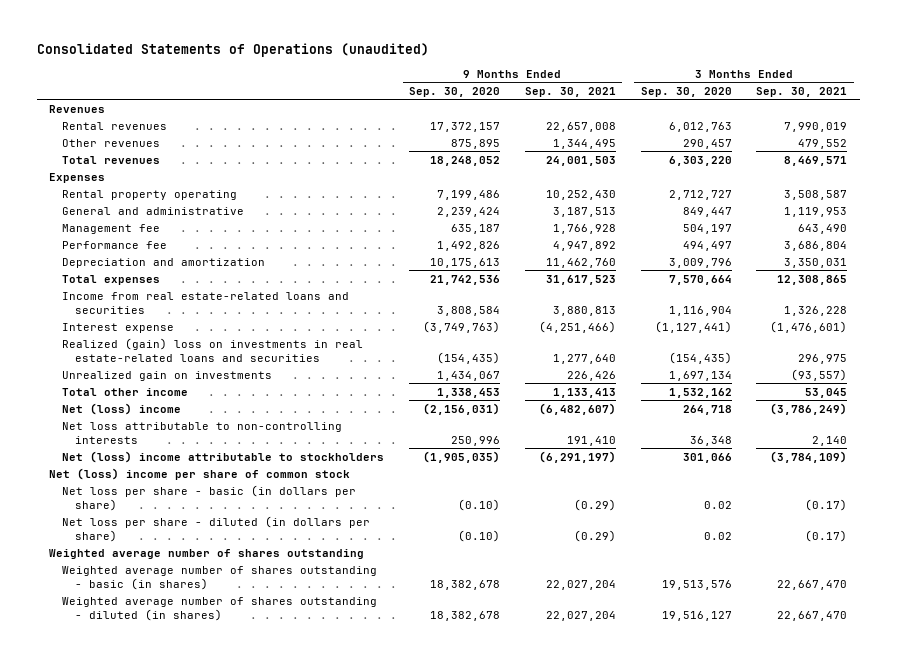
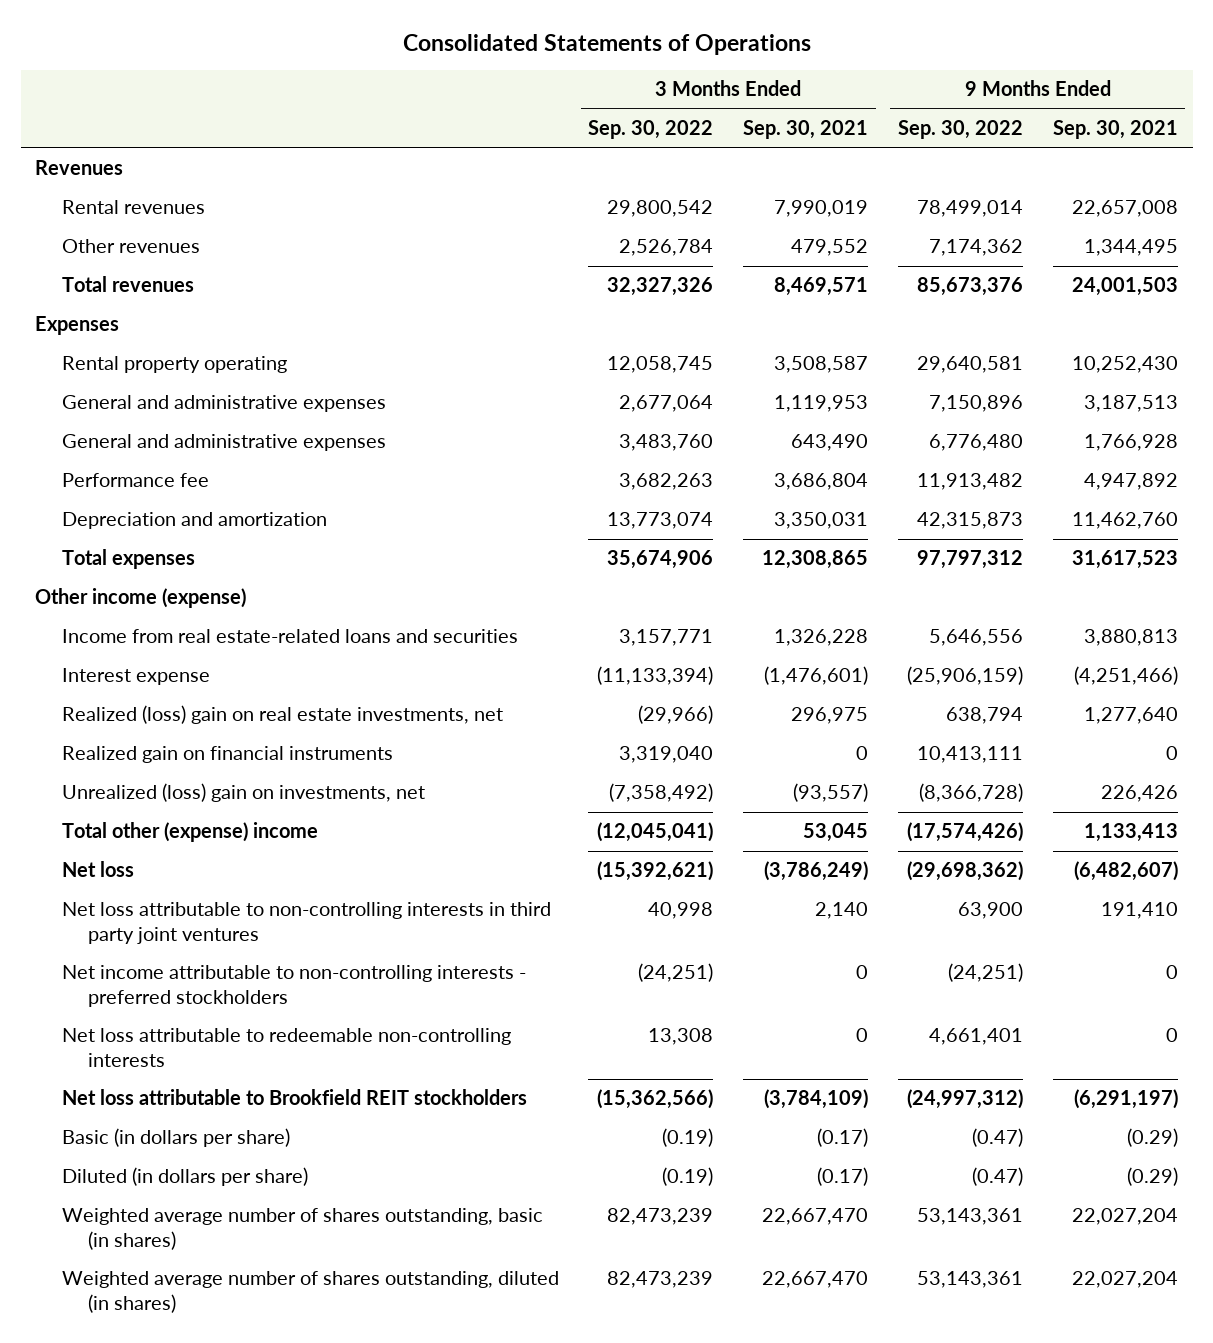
- Consolidated Statements of Operations (unaudited)
+ Consolidated Statements of Operations
- | 9 Months Ended Sep. 30, 2020 | 9 Months Ended Sep. 30, 2021 | 3 Months Ended Sep. 30, 2020 | 3 Months Ended Sep. 30, 2021
+ | 3 Months Ended Sep. 30, 2022 | 3 Months Ended Sep. 30, 2021 | 9 Months Ended Sep. 30, 2022 | 9 Months Ended Sep. 30, 2021
- General and administrative | 2,239,424 | 3,187,513 | 849,447 | 1,119,953
- Management fee | 635,187 | 1,766,928 | 504,197 | 643,490
+ General and administrative expenses | 2,677,064 | 1,119,953 | 7,150,896 | 3,187,513
+ General and administrative expenses | 3,483,760 | 643,490 | 6,776,480 | 1,766,928
+ Other income (expense)
- Realized (gain) loss on investments in real estate-related loans and securities | (154,435) | 1,277,640 | (154,435) | 296,975
- Unrealized gain on investments | 1,434,067 | 226,426 | 1,697,134 | (93,557)
- Total other income | 1,338,453 | 1,133,413 | 1,532,162 | 53,045
- Net (loss) income | (2,156,031) | (6,482,607) | 264,718 | (3,786,249)
- Net loss attributable to non-controlling interests | 250,996 | 191,410 | 36,348 | 2,140
- Net (loss) income attributable to stockholders | (1,905,035) | (6,291,197) | 301,066 | (3,784,109)
- Net (loss) income per share of common stock
- Net loss per share - basic (in dollars per share) | (0.10) | (0.29) | 0.02 | (0.17)
- Net loss per share - diluted (in dollars per share) | (0.10) | (0.29) | 0.02 | (0.17)
- Weighted average number of shares outstanding
- Weighted average number of shares outstanding - basic (in shares) | 18,382,678 | 22,027,204 | 19,513,576 | 22,667,470
- Weighted average number of shares outstanding - diluted (in shares) | 18,382,678 | 22,027,204 | 19,516,127 | 22,667,470
+ Realized (loss) gain on real estate investments, net | (29,966) | 296,975 | 638,794 | 1,277,640
+ Realized gain on financial instruments | 3,319,040 | 0 | 10,413,111 | 0
+ Unrealized (loss) gain on investments, net | (7,358,492) | (93,557) | (8,366,728) | 226,426
+ Total other (expense) income | (12,045,041) | 53,045 | (17,574,426) | 1,133,413
+ Net loss | (15,392,621) | (3,786,249) | (29,698,362) | (6,482,607)
+ Net loss attributable to non-controlling interests in third party joint ventures | 40,998 | 2,140 | 63,900 | 191,410
+ Net income attributable to non-controlling interests - preferred stockholders | (24,251) | 0 | (24,251) | 0
+ Net loss attributable to redeemable non-controlling interests | 13,308 | 0 | 4,661,401 | 0
+ Net loss attributable to Brookfield REIT stockholders | (15,362,566) | (3,784,109) | (24,997,312) | (6,291,197)
+ Basic (in dollars per share) | (0.19) | (0.17) | (0.47) | (0.29)
+ Diluted (in dollars per share) | (0.19) | (0.17) | (0.47) | (0.29)
+ Weighted average number of shares outstanding, basic (in shares) | 82,473,239 | 22,667,470 | 53,143,361 | 22,027,204
+ Weighted average number of shares outstanding, diluted (in shares) | 82,473,239 | 22,667,470 | 53,143,361 | 22,027,204

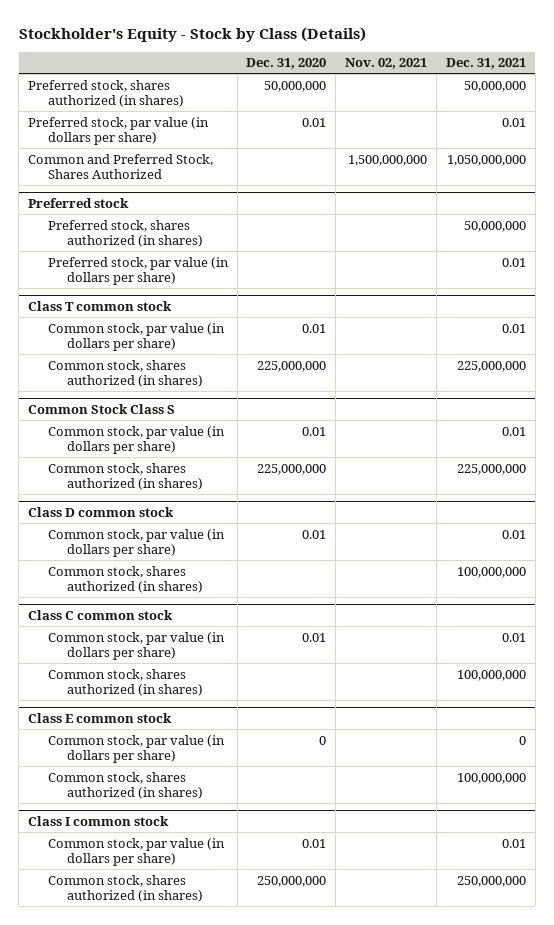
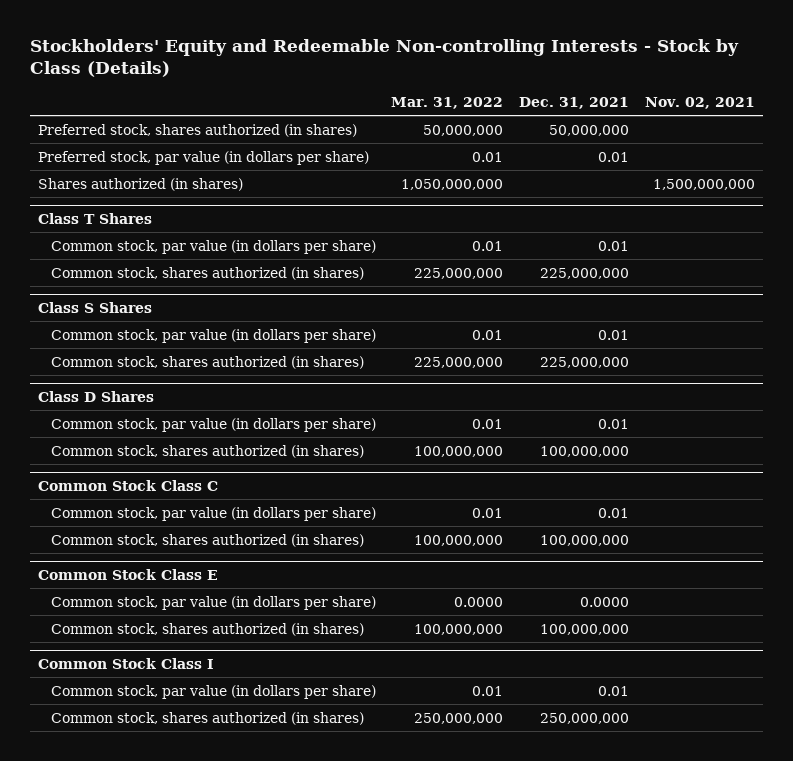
- Stockholder's Equity - Stock by Class (Details)
+ Stockholders' Equity and Redeemable Non-controlling Interests - Stock by Class (Details)
- | Dec. 31, 2020 | Nov. 02, 2021 | Dec. 31, 2021
+ | Mar. 31, 2022 | Dec. 31, 2021 | Nov. 02, 2021
- Common and Preferred Stock, Shares Authorized | | 1,500,000,000 | 1,050,000,000
- Preferred stock
- Preferred stock, shares authorized (in shares) | | | 50,000,000
- Preferred stock, par value (in dollars per share) | | | 0.01
- Class T common stock
+ Shares authorized (in shares) | 1,050,000,000 | | 1,500,000,000
+ Class T Shares
- Common Stock Class S
+ Class S Shares
- Class D common stock
+ Class D Shares
- Class C common stock
+ Common Stock Class C
- Class E common stock
- Common stock, par value (in dollars per share) | 0 | | 0
+ Common Stock Class E
+ Common stock, par value (in dollars per share) | 0.0000 | 0.0000 |
- Class I common stock
+ Common Stock Class I

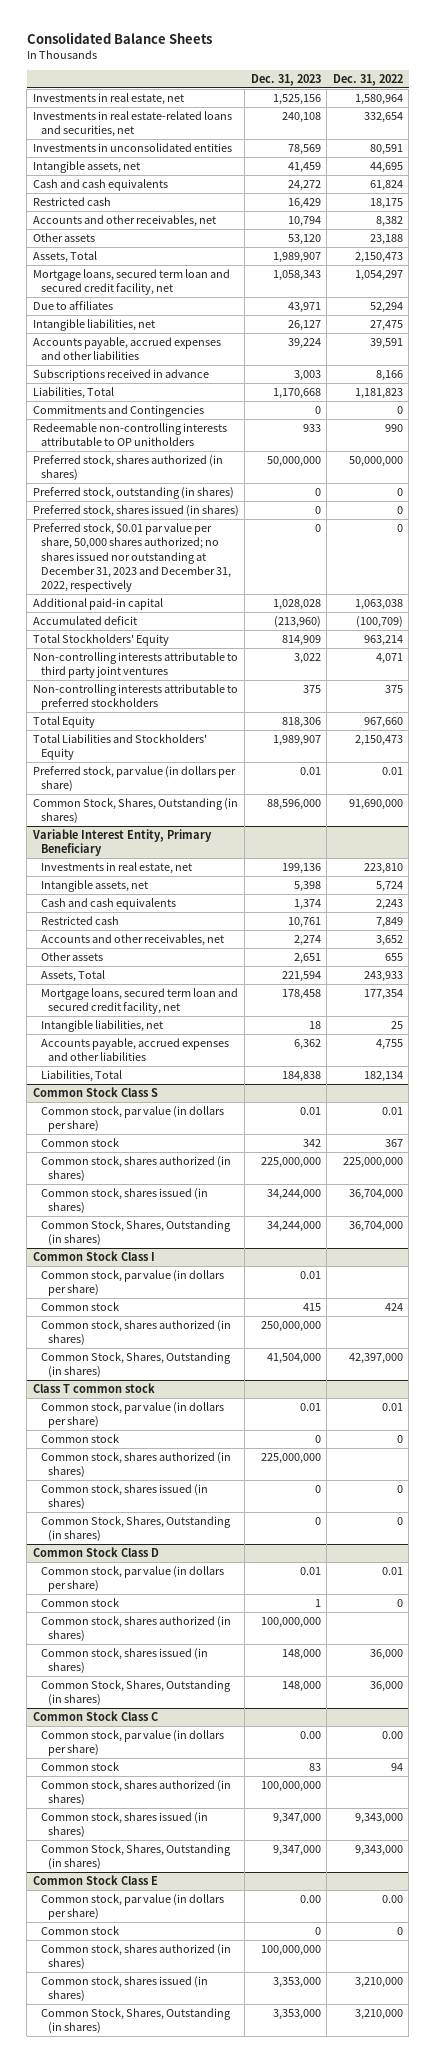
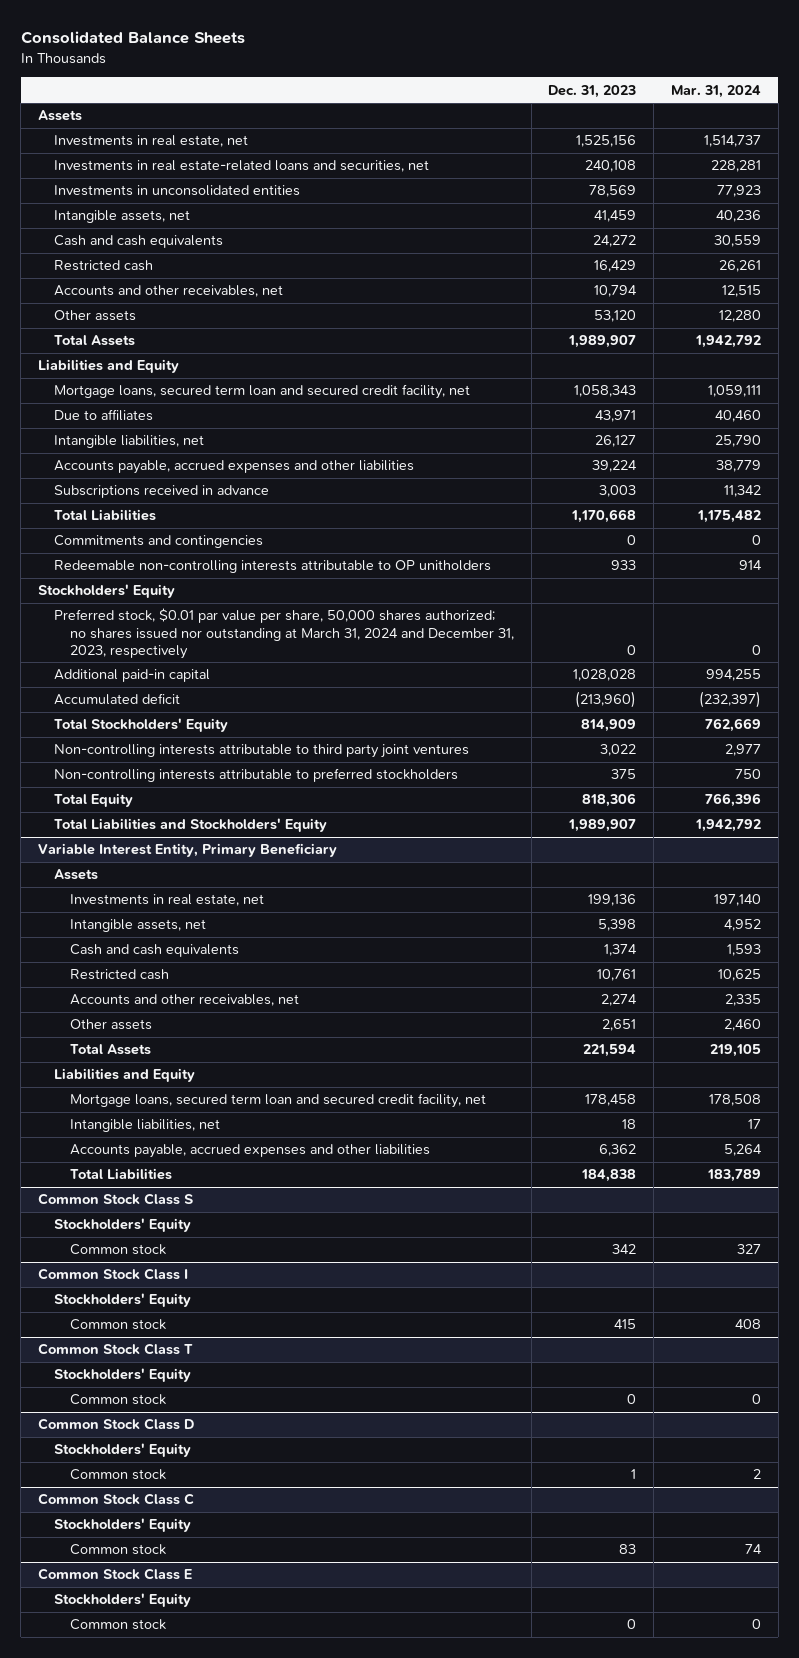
- | Dec. 31, 2023 | Dec. 31, 2022
+ | Dec. 31, 2023 | Mar. 31, 2024
+ Assets
- Assets, Total | 1,989,907 | 2,150,473
+ Total Assets | 1,989,907 | 1,942,792
+ Liabilities and Equity
- Liabilities, Total | 1,170,668 | 1,181,823
- Commitments and Contingencies | 0 | 0
+ Total Liabilities | 1,170,668 | 1,175,482
+ Commitments and contingencies | 0 | 0
- Preferred stock, shares authorized (in shares) | 50,000,000 | 50,000,000
- Preferred stock, outstanding (in shares) | 0 | 0
- Preferred stock, shares issued (in shares) | 0 | 0
- Preferred stock, $0.01 par value per share, 50,000 shares authorized; no shares issued nor outstanding at December 31, 2023 and December 31, 2022, respectively | 0 | 0
+ Stockholders' Equity
+ Preferred stock, $0.01 par value per share, 50,000 shares authorized; no shares issued nor outstanding at March 31, 2024 and December 31, 2023, respectively | 0 | 0
- Preferred stock, par value (in dollars per share) | 0.01 | 0.01
- Common Stock, Shares, Outstanding (in shares) | 88,596,000 | 91,690,000
@ Variable Interest Entity, Primary Beneficiary
+ Assets
- Assets, Total | 221,594 | 243,933
+ Total Assets | 221,594 | 219,105
+ Liabilities and Equity
- Liabilities, Total | 184,838 | 182,134
+ Total Liabilities | 184,838 | 183,789
@ Common Stock Class S
- Common stock, par value (in dollars per share) | 0.01 | 0.01
+ Stockholders' Equity
- Common stock, shares authorized (in shares) | 225,000,000 | 225,000,000
- Common stock, shares issued (in shares) | 34,244,000 | 36,704,000
- Common Stock, Shares, Outstanding (in shares) | 34,244,000 | 36,704,000
@ Common Stock Class I
- Common stock, par value (in dollars per share) | 0.01 |
+ Stockholders' Equity
- Common stock, shares authorized (in shares) | 250,000,000 |
- Common Stock, Shares, Outstanding (in shares) | 41,504,000 | 42,397,000
- Class T common stock
- Common stock, par value (in dollars per share) | 0.01 | 0.01
+ Common Stock Class T
+ Stockholders' Equity
- Common stock, shares authorized (in shares) | 225,000,000 |
- Common stock, shares issued (in shares) | 0 | 0
- Common Stock, Shares, Outstanding (in shares) | 0 | 0
@ Common Stock Class D
- Common stock, par value (in dollars per share) | 0.01 | 0.01
+ Stockholders' Equity
- Common stock, shares authorized (in shares) | 100,000,000 |
- Common stock, shares issued (in shares) | 148,000 | 36,000
- Common Stock, Shares, Outstanding (in shares) | 148,000 | 36,000
@ Common Stock Class C
- Common stock, par value (in dollars per share) | 0.00 | 0.00
+ Stockholders' Equity
- Common stock, shares authorized (in shares) | 100,000,000 |
- Common stock, shares issued (in shares) | 9,347,000 | 9,343,000
- Common Stock, Shares, Outstanding (in shares) | 9,347,000 | 9,343,000
@ Common Stock Class E
- Common stock, par value (in dollars per share) | 0.00 | 0.00
+ Stockholders' Equity
- Common stock, shares authorized (in shares) | 100,000,000 |
- Common stock, shares issued (in shares) | 3,353,000 | 3,210,000
- Common Stock, Shares, Outstanding (in shares) | 3,353,000 | 3,210,000

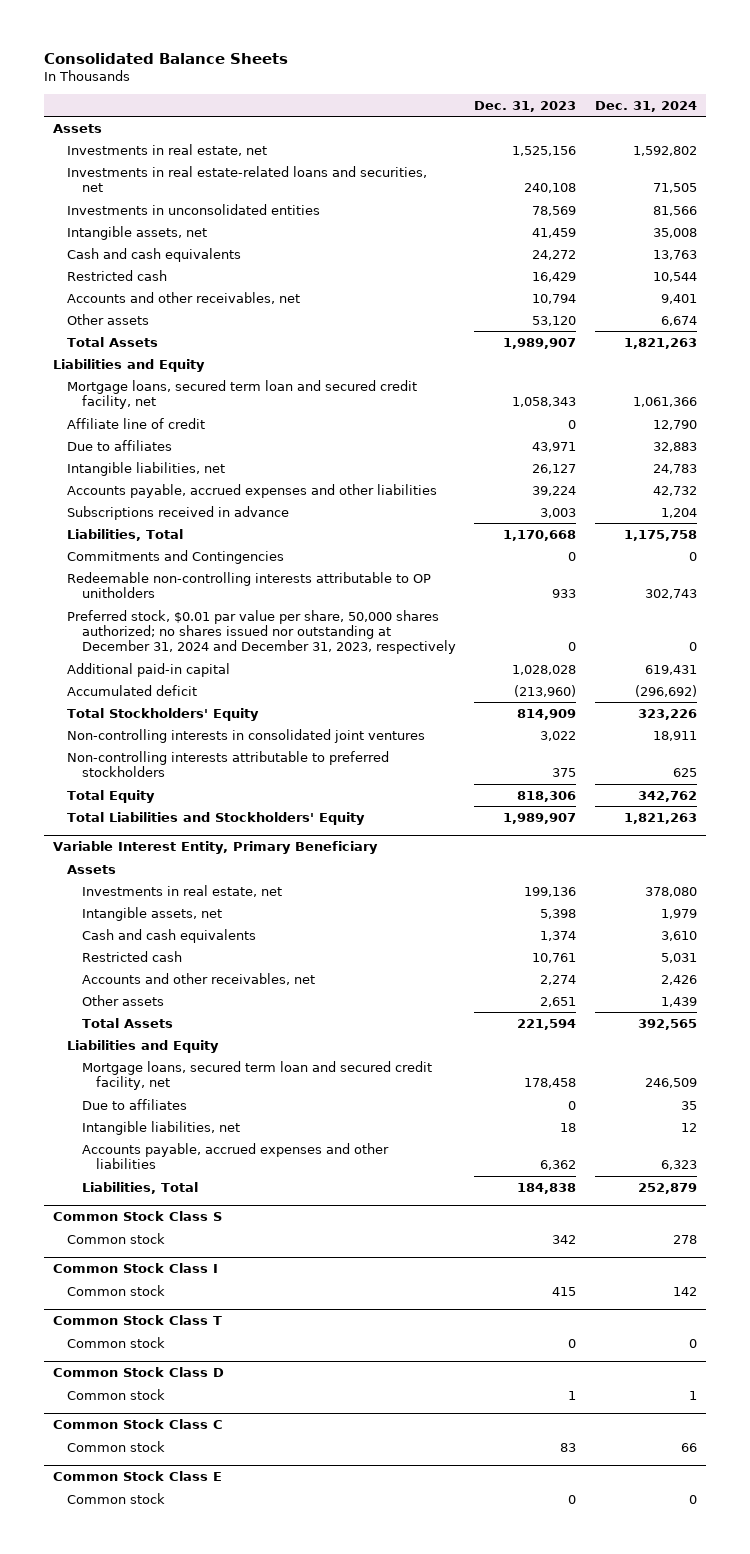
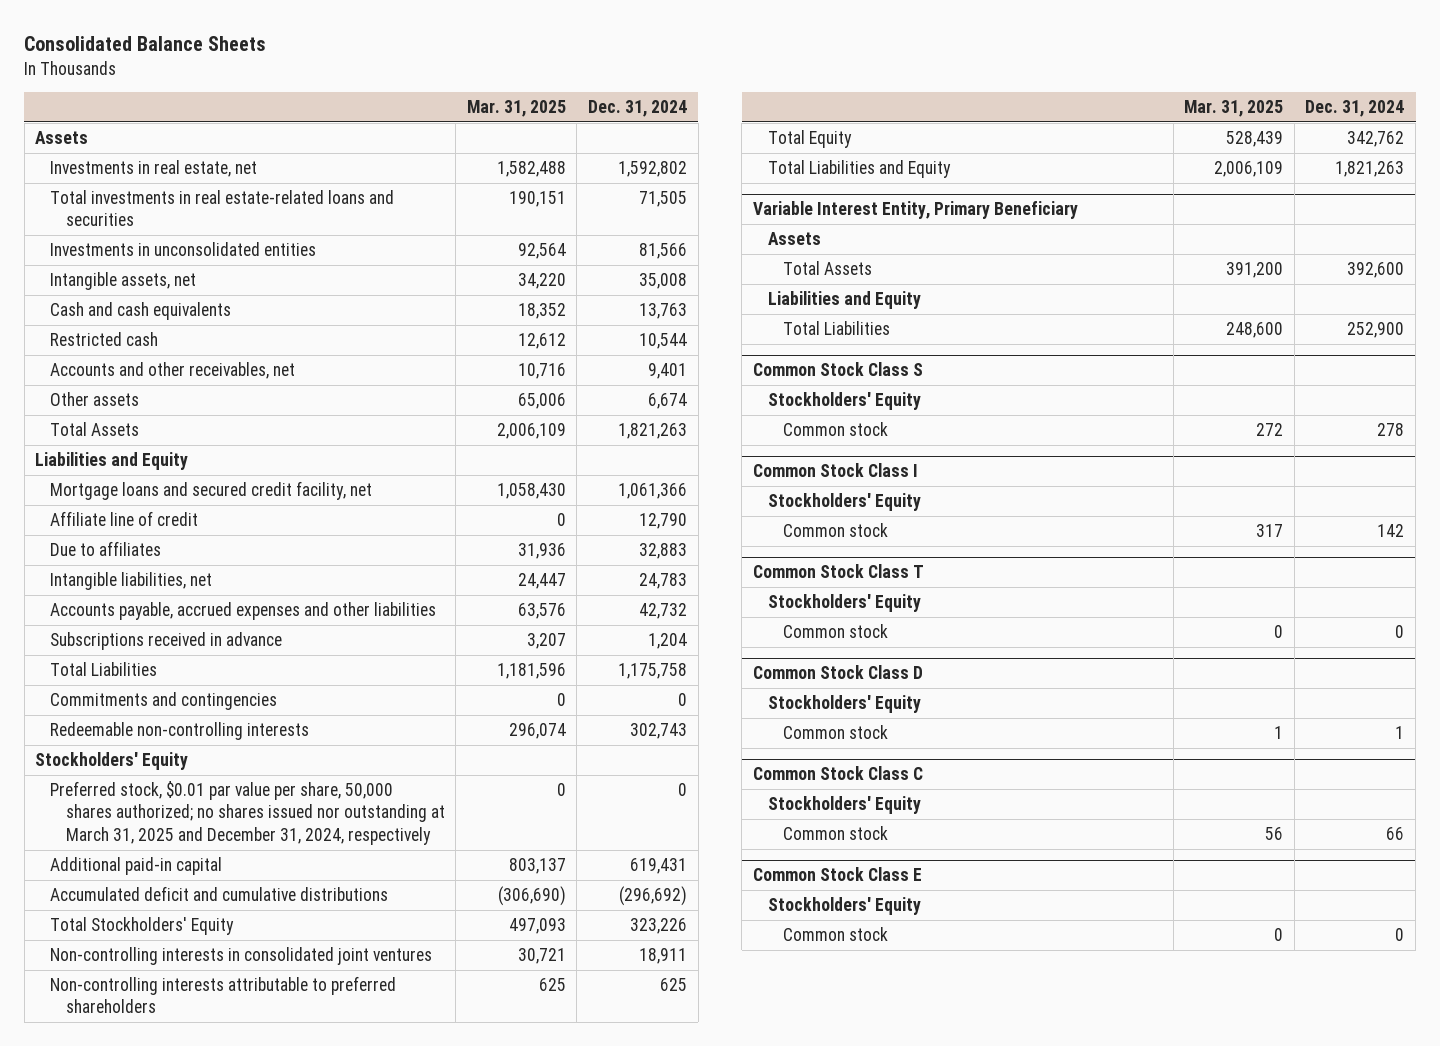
- | Dec. 31, 2023 | Dec. 31, 2024
+ | Mar. 31, 2025 | Dec. 31, 2024
- Investments in real estate-related loans and securities, net | 240,108 | 71,505
+ Total investments in real estate-related loans and securities | 190,151 | 71,505
- Mortgage loans, secured term loan and secured credit facility, net | 1,058,343 | 1,061,366
+ Mortgage loans and secured credit facility, net | 1,058,430 | 1,061,366
- Liabilities, Total | 1,170,668 | 1,175,758
- Commitments and Contingencies | 0 | 0
- Redeemable non-controlling interests attributable to OP unitholders | 933 | 302,743
- Preferred stock, $0.01 par value per share, 50,000 shares authorized; no shares issued nor outstanding at December 31, 2024 and December 31, 2023, respectively | 0 | 0
+ Total Liabilities | 1,181,596 | 1,175,758
+ Commitments and contingencies | 0 | 0
+ Redeemable non-controlling interests | 296,074 | 302,743
+ Stockholders' Equity
+ Preferred stock, $0.01 par value per share, 50,000 shares authorized; no shares issued nor outstanding at March 31, 2025 and December 31, 2024, respectively | 0 | 0
- Accumulated deficit | (213,960) | (296,692)
+ Accumulated deficit and cumulative distributions | (306,690) | (296,692)
- Non-controlling interests attributable to preferred stockholders | 375 | 625
+ Non-controlling interests attributable to preferred shareholders | 625 | 625
- Total Liabilities and Stockholders' Equity | 1,989,907 | 1,821,263
+ Total Liabilities and Equity | 2,006,109 | 1,821,263
@ Variable Interest Entity, Primary Beneficiary
- Investments in real estate, net | 199,136 | 378,080
- Intangible assets, net | 5,398 | 1,979
- Cash and cash equivalents | 1,374 | 3,610
- Restricted cash | 10,761 | 5,031
- Accounts and other receivables, net | 2,274 | 2,426
- Other assets | 2,651 | 1,439
- Total Assets | 221,594 | 392,565
+ Total Assets | 391,200 | 392,600
- Mortgage loans, secured term loan and secured credit facility, net | 178,458 | 246,509
- Due to affiliates | 0 | 35
- Intangible liabilities, net | 18 | 12
- Accounts payable, accrued expenses and other liabilities | 6,362 | 6,323
- Liabilities, Total | 184,838 | 252,879
+ Total Liabilities | 248,600 | 252,900
@ Common Stock Class S
+ Stockholders' Equity
@ Common Stock Class I
+ Stockholders' Equity
@ Common Stock Class T
+ Stockholders' Equity
@ Common Stock Class D
+ Stockholders' Equity
@ Common Stock Class C
+ Stockholders' Equity
@ Common Stock Class E
+ Stockholders' Equity

